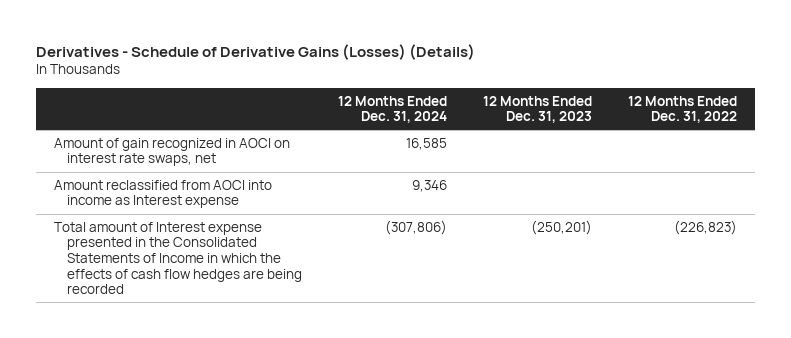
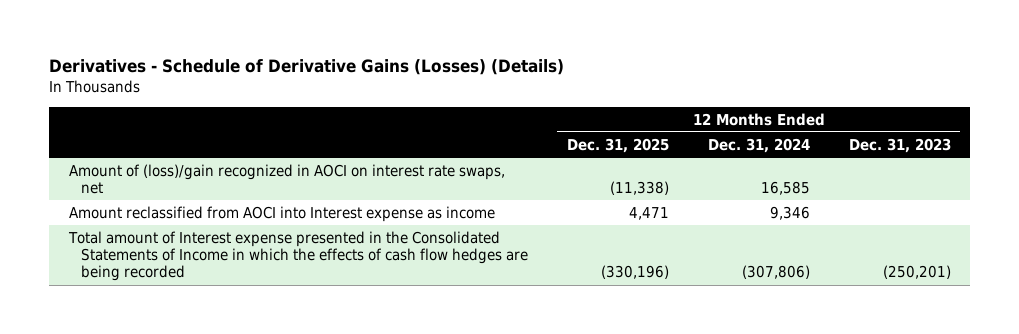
- | 12 Months Ended Dec. 31, 2024 | 12 Months Ended Dec. 31, 2023 | 12 Months Ended Dec. 31, 2022
+ | 12 Months Ended Dec. 31, 2025 | 12 Months Ended Dec. 31, 2024 | 12 Months Ended Dec. 31, 2023
- Amount of gain recognized in AOCI on interest rate swaps, net | 16,585 | |
- Amount reclassified from AOCI into income as Interest expense | 9,346 | |
+ Amount of (loss)/gain recognized in AOCI on interest rate swaps, net | (11,338) | 16,585 |
+ Amount reclassified from AOCI into Interest expense as income | 4,471 | 9,346 |

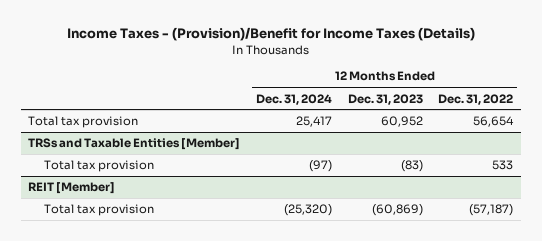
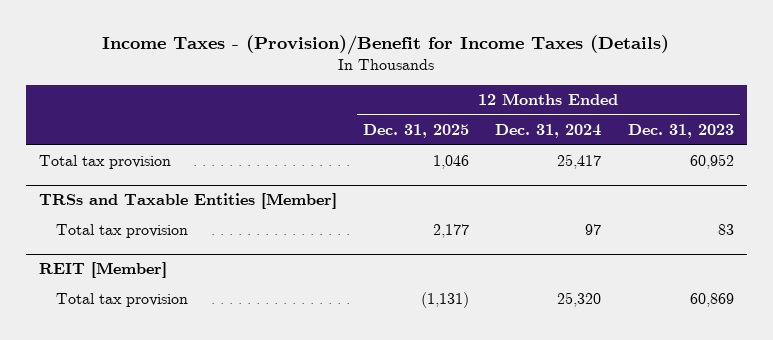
- | 12 Months Ended Dec. 31, 2024 | 12 Months Ended Dec. 31, 2023 | 12 Months Ended Dec. 31, 2022
+ | 12 Months Ended Dec. 31, 2025 | 12 Months Ended Dec. 31, 2024 | 12 Months Ended Dec. 31, 2023
@ TRSs and Taxable Entities [Member]
- Total tax provision | (97) | (83) | 533
+ Total tax provision | 2,177 | 97 | 83
@ REIT [Member]
- Total tax provision | (25,320) | (60,869) | (57,187)
+ Total tax provision | (1,131) | 25,320 | 60,869

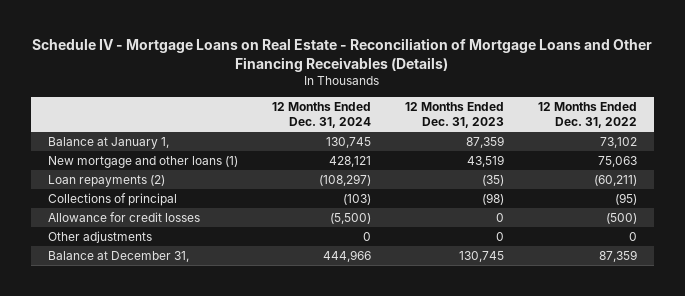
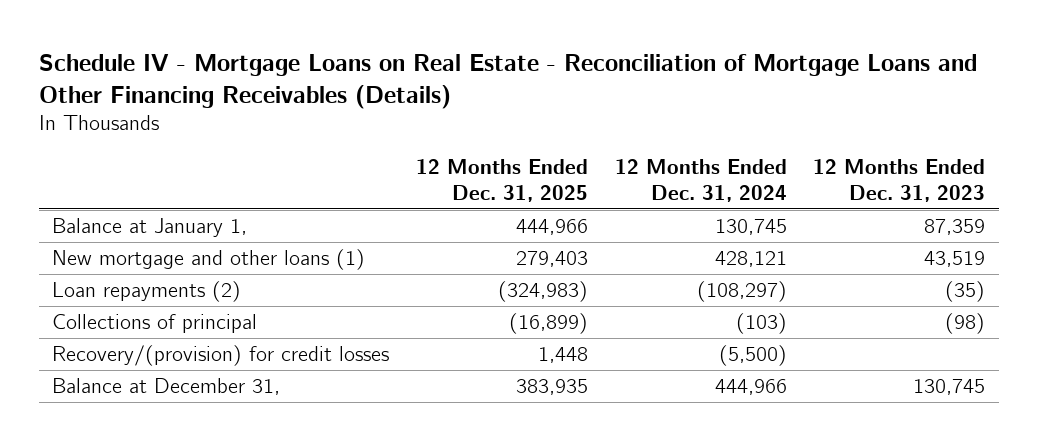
- | 12 Months Ended Dec. 31, 2024 | 12 Months Ended Dec. 31, 2023 | 12 Months Ended Dec. 31, 2022
+ | 12 Months Ended Dec. 31, 2025 | 12 Months Ended Dec. 31, 2024 | 12 Months Ended Dec. 31, 2023
- Allowance for credit losses | (5,500) | 0 | (500)
- Other adjustments | 0 | 0 | 0
+ Recovery/(provision) for credit losses | 1,448 | (5,500) |

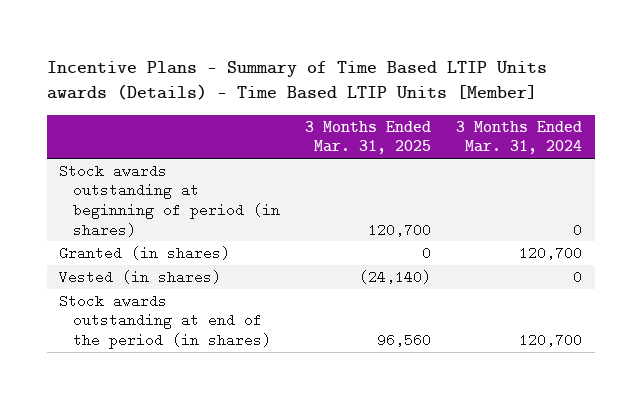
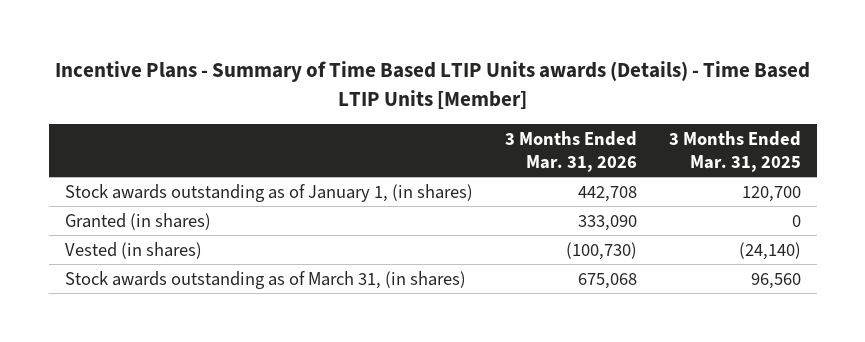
- | 3 Months Ended Mar. 31, 2025 | 3 Months Ended Mar. 31, 2024
+ | 3 Months Ended Mar. 31, 2026 | 3 Months Ended Mar. 31, 2025
- Stock awards outstanding at beginning of period (in shares) | 120,700 | 0
+ Stock awards outstanding as of January 1, (in shares) | 442,708 | 120,700
- Stock awards outstanding at end of the period (in shares) | 96,560 | 120,700
+ Stock awards outstanding as of March 31, (in shares) | 675,068 | 96,560

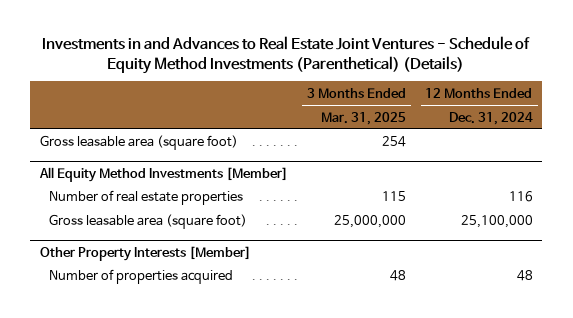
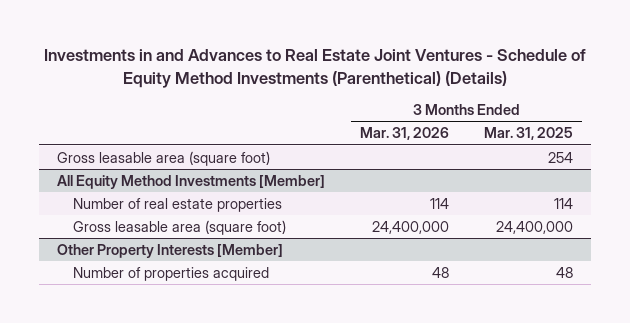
- | 3 Months Ended Mar. 31, 2025 | 12 Months Ended Dec. 31, 2024
+ | 3 Months Ended Mar. 31, 2026 | 3 Months Ended Mar. 31, 2025
@ All Equity Method Investments [Member]
- Number of real estate properties | 115 | 116
- Gross leasable area (square foot) | 25,000,000 | 25,100,000
+ Number of real estate properties | 114 | 114
+ Gross leasable area (square foot) | 24,400,000 | 24,400,000

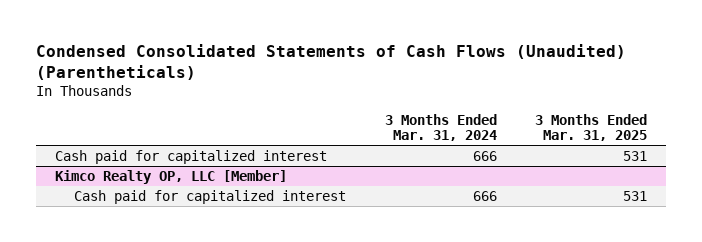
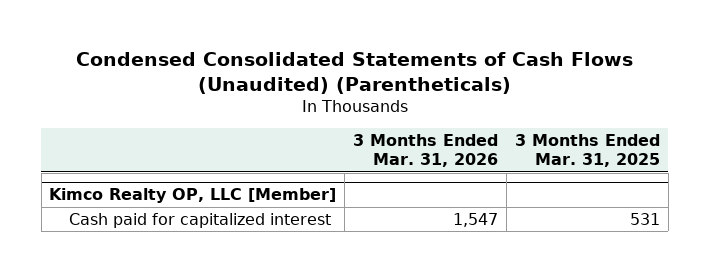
- | 3 Months Ended Mar. 31, 2024 | 3 Months Ended Mar. 31, 2025
+ | 3 Months Ended Mar. 31, 2026 | 3 Months Ended Mar. 31, 2025
- Cash paid for capitalized interest | 666 | 531

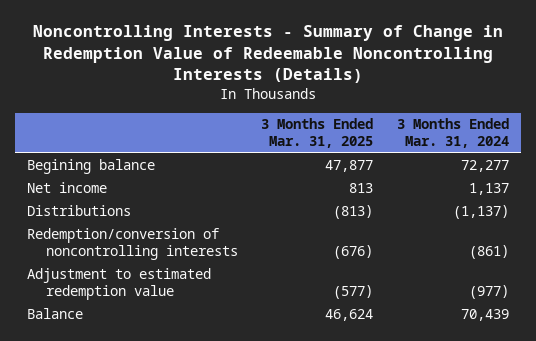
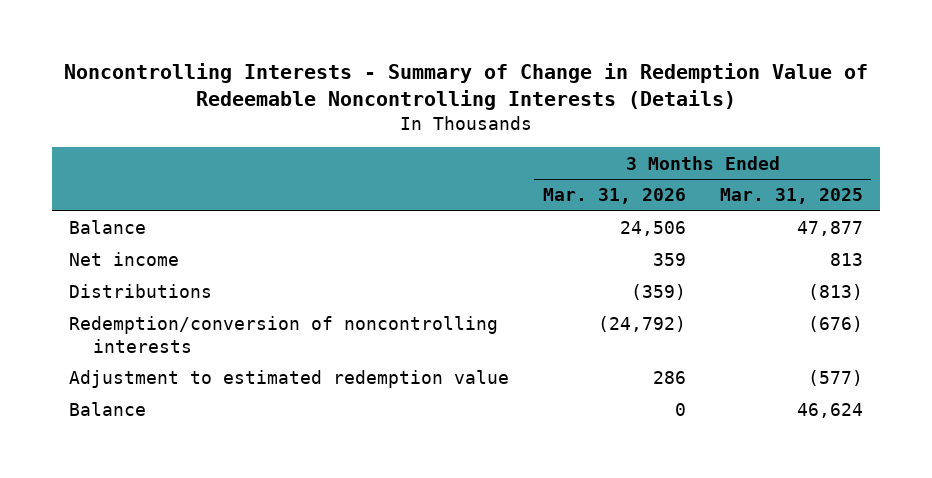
- | 3 Months Ended Mar. 31, 2025 | 3 Months Ended Mar. 31, 2024
+ | 3 Months Ended Mar. 31, 2026 | 3 Months Ended Mar. 31, 2025
- Begining balance | 47,877 | 72,277
+ Balance | 24,506 | 47,877

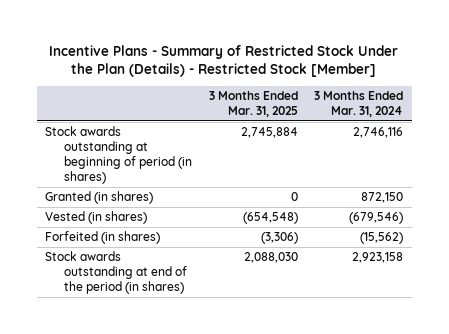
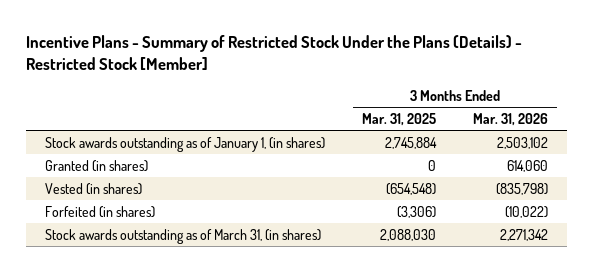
- Incentive Plans - Summary of Restricted Stock Under the Plan (Details) - Restricted Stock [Member]
+ Incentive Plans - Summary of Restricted Stock Under the Plans (Details) - Restricted Stock [Member]
- | 3 Months Ended Mar. 31, 2025 | 3 Months Ended Mar. 31, 2024
+ | 3 Months Ended Mar. 31, 2025 | 3 Months Ended Mar. 31, 2026
- Stock awards outstanding at beginning of period (in shares) | 2,745,884 | 2,746,116
+ Stock awards outstanding as of January 1, (in shares) | 2,745,884 | 2,503,102
- Stock awards outstanding at end of the period (in shares) | 2,088,030 | 2,923,158
+ Stock awards outstanding as of March 31, (in shares) | 2,088,030 | 2,271,342

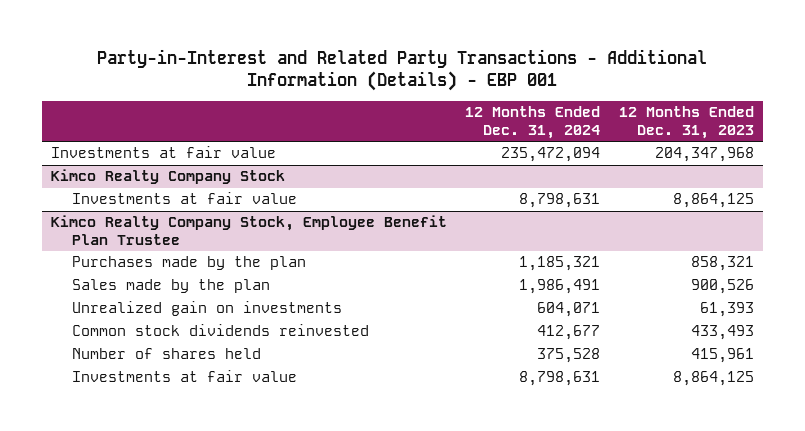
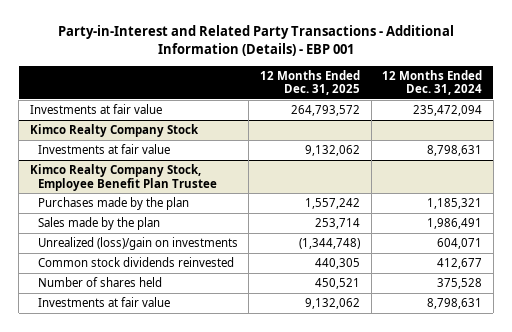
- | 12 Months Ended Dec. 31, 2024 | 12 Months Ended Dec. 31, 2023
+ | 12 Months Ended Dec. 31, 2025 | 12 Months Ended Dec. 31, 2024
@ Kimco Realty Company Stock, Employee Benefit Plan Trustee
- Unrealized gain on investments | 604,071 | 61,393
+ Unrealized (loss)/gain on investments | (1,344,748) | 604,071

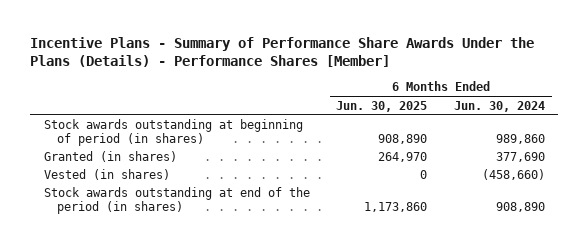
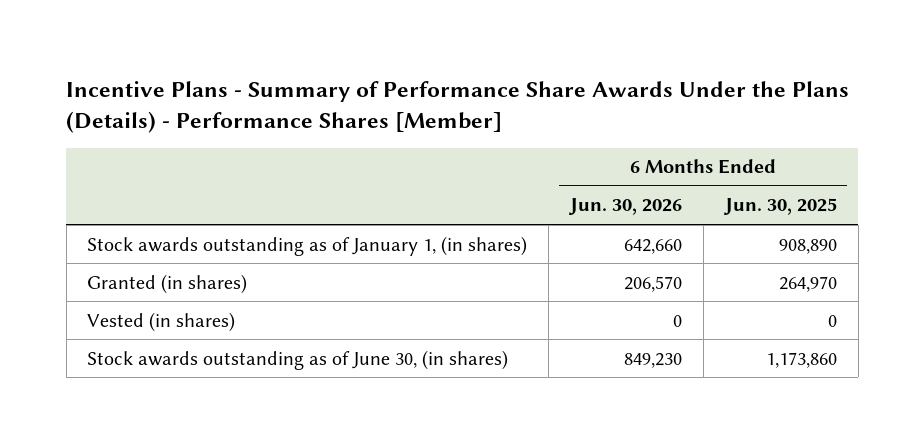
- | 6 Months Ended Jun. 30, 2025 | 6 Months Ended Jun. 30, 2024
+ | 6 Months Ended Jun. 30, 2026 | 6 Months Ended Jun. 30, 2025
- Stock awards outstanding at beginning of period (in shares) | 908,890 | 989,860
+ Stock awards outstanding as of January 1, (in shares) | 642,660 | 908,890
- Stock awards outstanding at end of the period (in shares) | 1,173,860 | 908,890
+ Stock awards outstanding as of June 30, (in shares) | 849,230 | 1,173,860

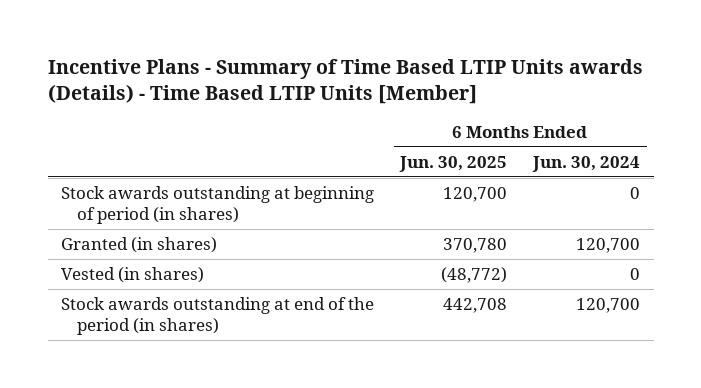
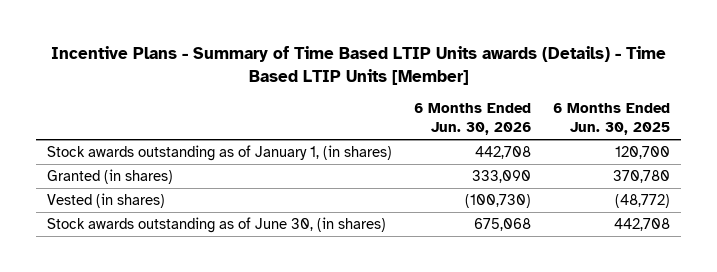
- | 6 Months Ended Jun. 30, 2025 | 6 Months Ended Jun. 30, 2024
+ | 6 Months Ended Jun. 30, 2026 | 6 Months Ended Jun. 30, 2025
- Stock awards outstanding at beginning of period (in shares) | 120,700 | 0
+ Stock awards outstanding as of January 1, (in shares) | 442,708 | 120,700
- Stock awards outstanding at end of the period (in shares) | 442,708 | 120,700
+ Stock awards outstanding as of June 30, (in shares) | 675,068 | 442,708

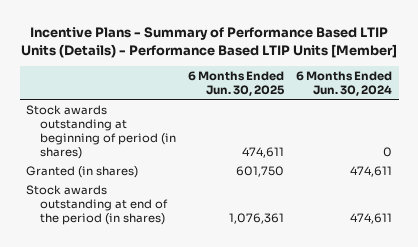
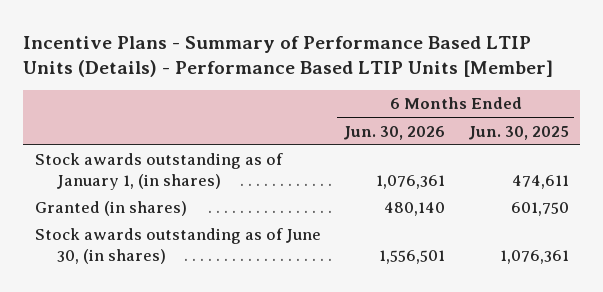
- | 6 Months Ended Jun. 30, 2025 | 6 Months Ended Jun. 30, 2024
+ | 6 Months Ended Jun. 30, 2026 | 6 Months Ended Jun. 30, 2025
- Stock awards outstanding at beginning of period (in shares) | 474,611 | 0
+ Stock awards outstanding as of January 1, (in shares) | 1,076,361 | 474,611
- Stock awards outstanding at end of the period (in shares) | 1,076,361 | 474,611
+ Stock awards outstanding as of June 30, (in shares) | 1,556,501 | 1,076,361

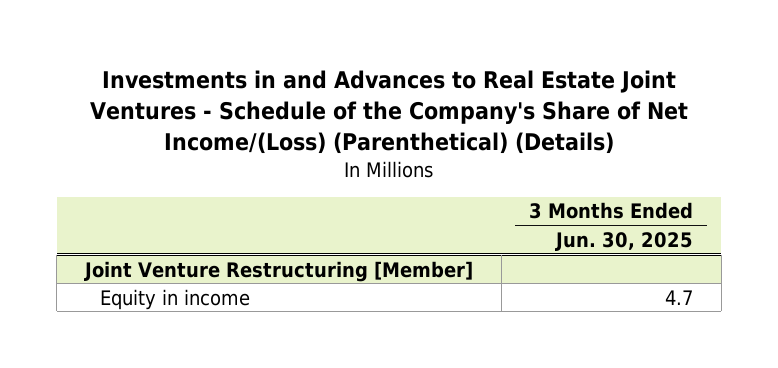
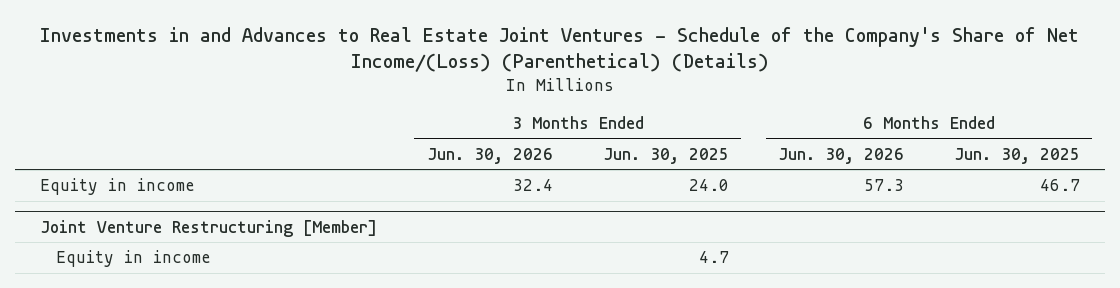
- | 3 Months Ended Jun. 30, 2025
+ | 3 Months Ended Jun. 30, 2026 | 3 Months Ended Jun. 30, 2025 | 6 Months Ended Jun. 30, 2026 | 6 Months Ended Jun. 30, 2025
+ Equity in income | 32.4 | 24.0 | 57.3 | 46.7

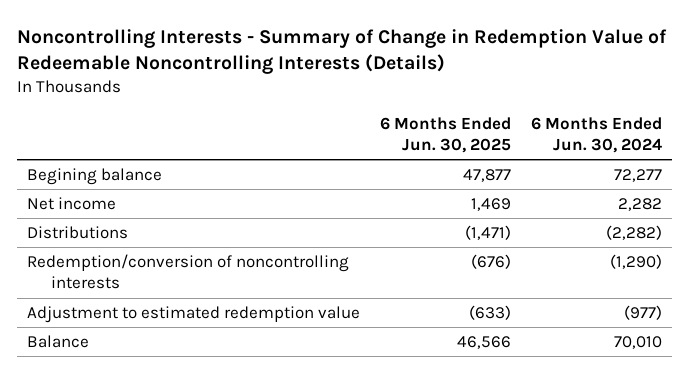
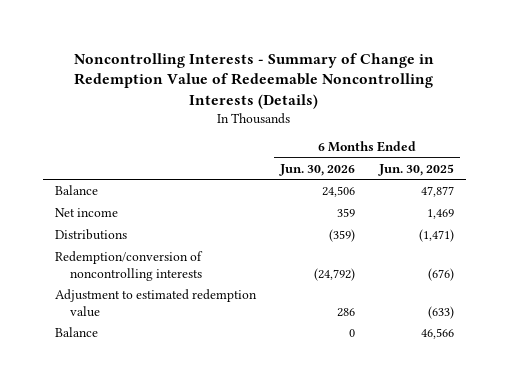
- | 6 Months Ended Jun. 30, 2025 | 6 Months Ended Jun. 30, 2024
+ | 6 Months Ended Jun. 30, 2026 | 6 Months Ended Jun. 30, 2025
- Begining balance | 47,877 | 72,277
+ Balance | 24,506 | 47,877

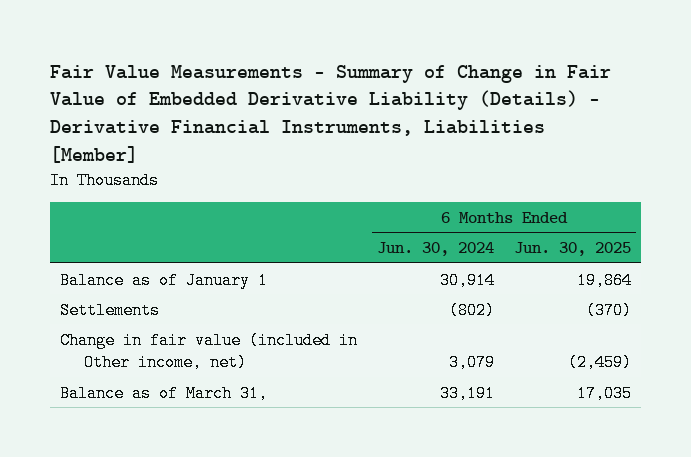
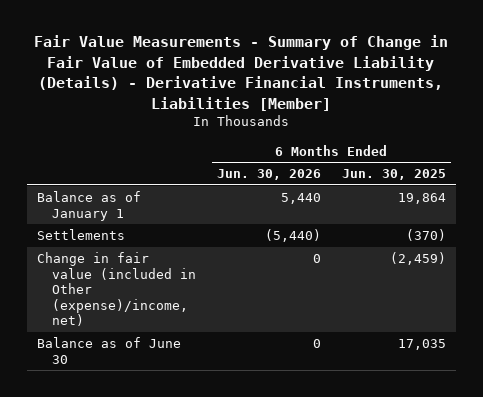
- | 6 Months Ended Jun. 30, 2024 | 6 Months Ended Jun. 30, 2025
+ | 6 Months Ended Jun. 30, 2026 | 6 Months Ended Jun. 30, 2025
- Change in fair value (included in Other income, net) | 3,079 | (2,459)
- Balance as of March 31, | 33,191 | 17,035
+ Change in fair value (included in Other (expense)/income, net) | 0 | (2,459)
+ Balance as of June 30 | 0 | 17,035

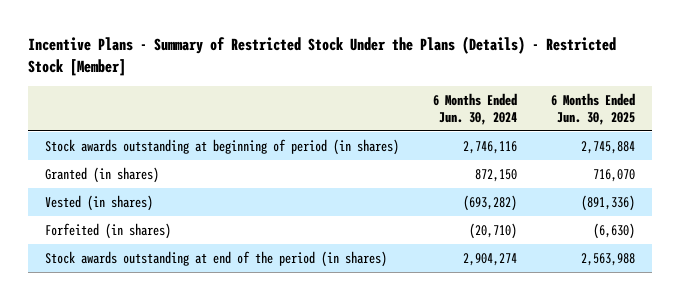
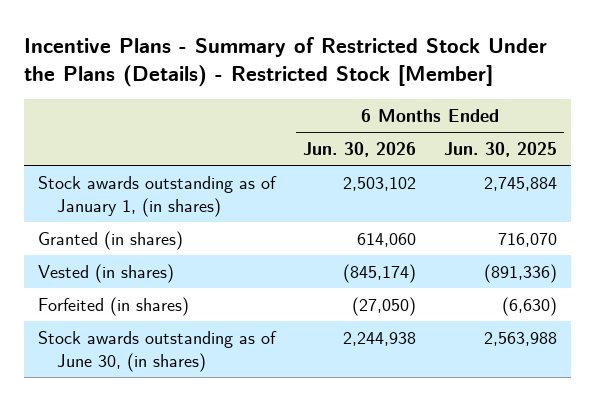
- | 6 Months Ended Jun. 30, 2024 | 6 Months Ended Jun. 30, 2025
+ | 6 Months Ended Jun. 30, 2026 | 6 Months Ended Jun. 30, 2025
- Stock awards outstanding at beginning of period (in shares) | 2,746,116 | 2,745,884
+ Stock awards outstanding as of January 1, (in shares) | 2,503,102 | 2,745,884
- Stock awards outstanding at end of the period (in shares) | 2,904,274 | 2,563,988
+ Stock awards outstanding as of June 30, (in shares) | 2,244,938 | 2,563,988

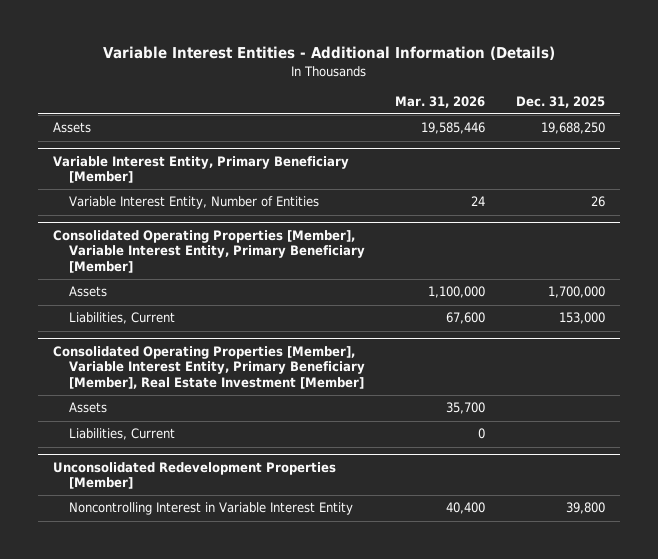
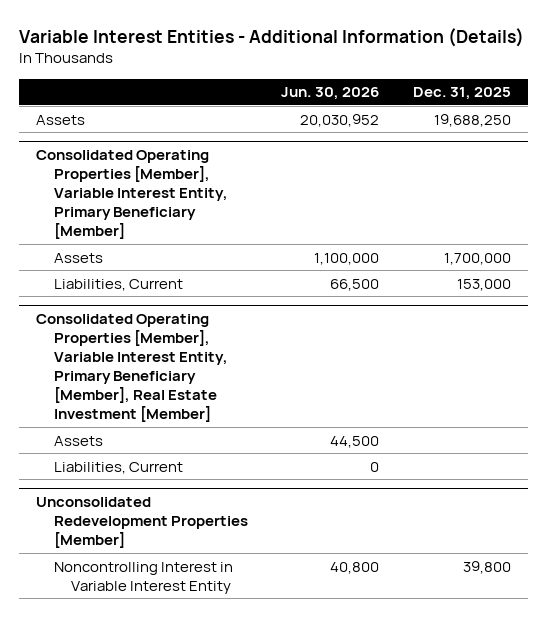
- | Mar. 31, 2026 | Dec. 31, 2025
+ | Jun. 30, 2026 | Dec. 31, 2025
- Variable Interest Entity, Primary Beneficiary [Member]
- Variable Interest Entity, Number of Entities | 24 | 26

